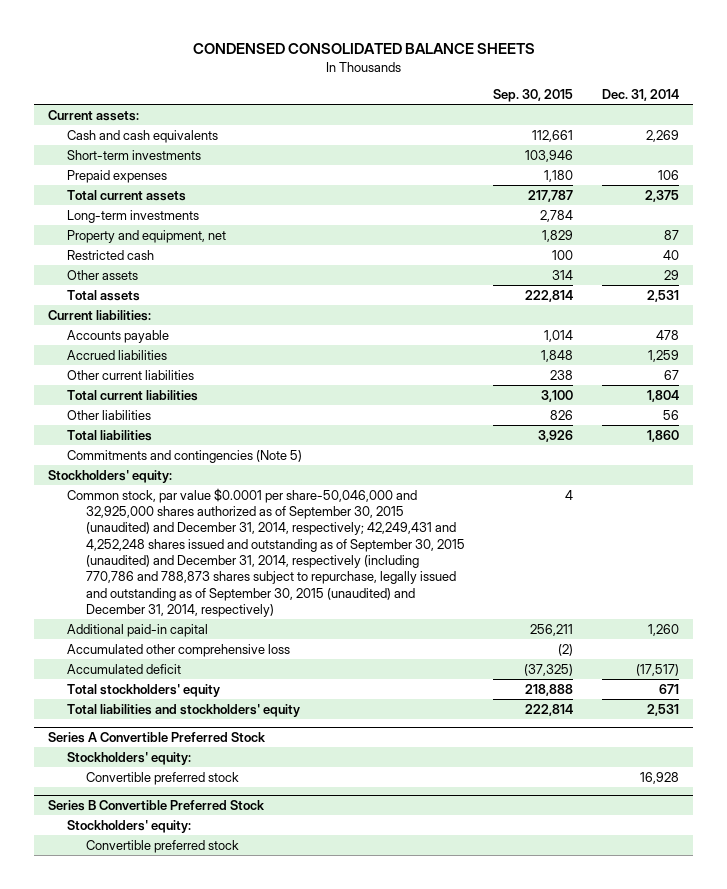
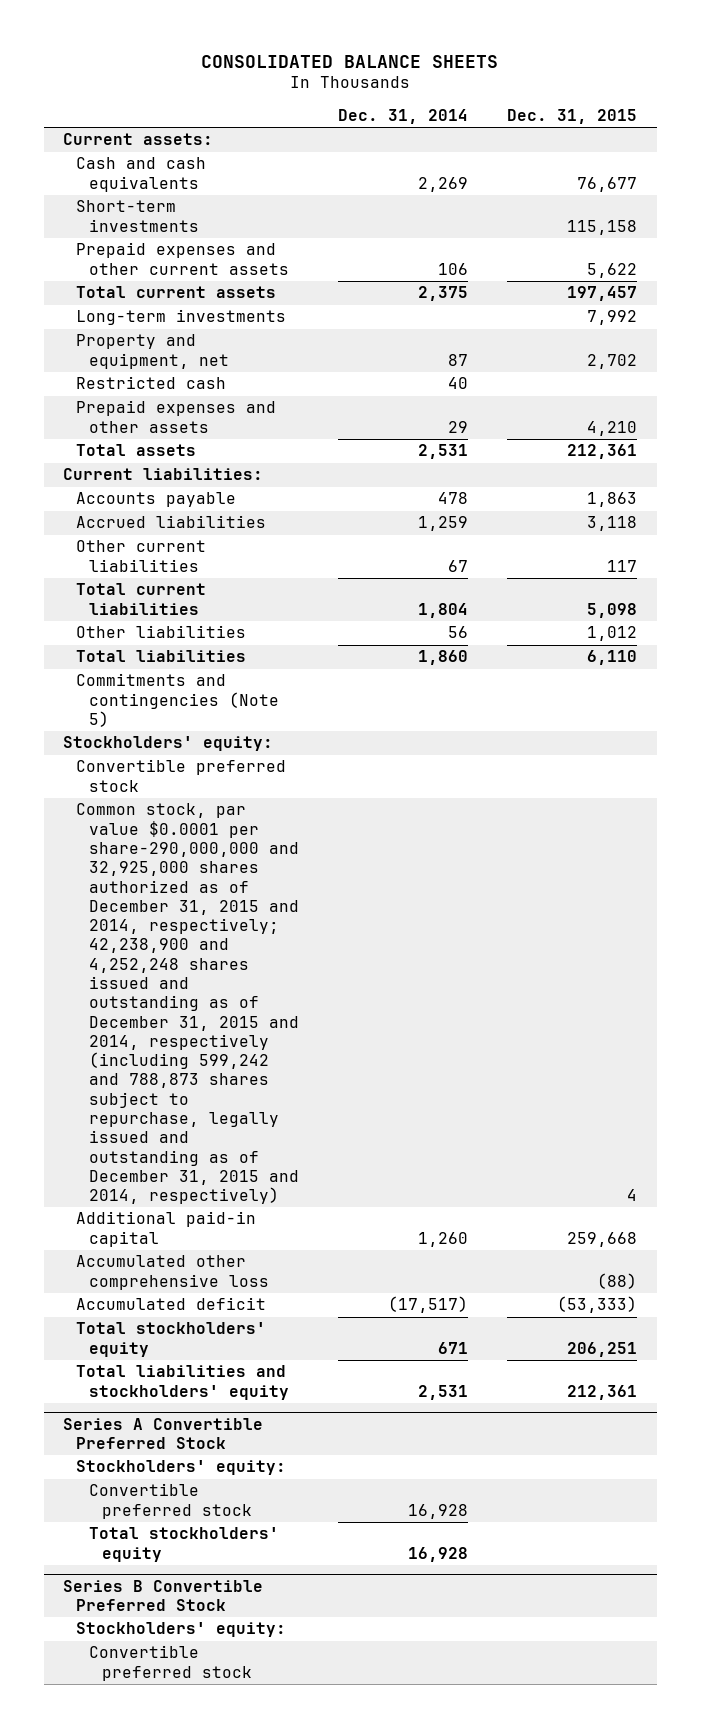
- CONDENSED CONSOLIDATED BALANCE SHEETS
+ CONSOLIDATED BALANCE SHEETS
- | Sep. 30, 2015 | Dec. 31, 2014
+ | Dec. 31, 2014 | Dec. 31, 2015
- Prepaid expenses | 1,180 | 106
+ Prepaid expenses and other current assets | 106 | 5,622
- Other assets | 314 | 29
+ Prepaid expenses and other assets | 29 | 4,210
- Common stock, par value $0.0001 per share-50,046,000 and 32,925,000 shares authorized as of September 30, 2015 (unaudited) and December 31, 2014, respectively; 42,249,431 and 4,252,248 shares issued and outstanding as of September 30, 2015 (unaudited) and December 31, 2014, respectively (including 770,786 and 788,873 shares subject to repurchase, legally issued and outstanding as of September 30, 2015 (unaudited) and December 31, 2014, respectively) | 4 |
+ Convertible preferred stock
+ Common stock, par value $0.0001 per share-290,000,000 and 32,925,000 shares authorized as of December 31, 2015 and 2014, respectively; 42,238,900 and 4,252,248 shares issued and outstanding as of December 31, 2015 and 2014, respectively (including 599,242 and 788,873 shares subject to repurchase, legally issued and outstanding as of December 31, 2015 and 2014, respectively) | | 4
@ Series A Convertible Preferred Stock
+ Total stockholders' equity | 16,928 |

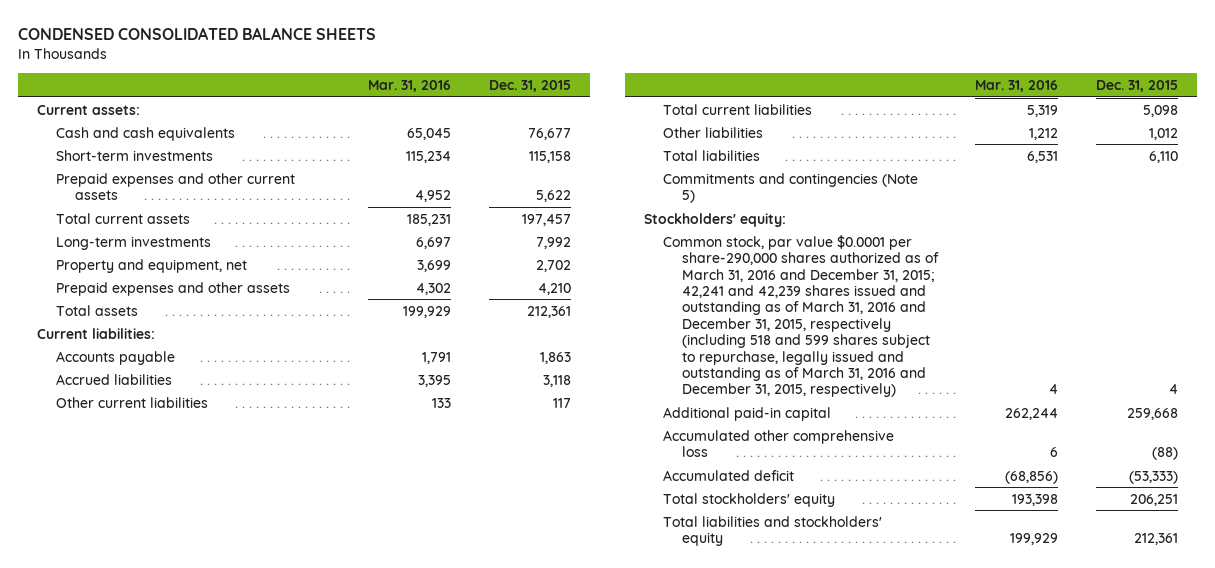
- CONSOLIDATED BALANCE SHEETS
+ CONDENSED CONSOLIDATED BALANCE SHEETS
- | Dec. 31, 2014 | Dec. 31, 2015
+ | Mar. 31, 2016 | Dec. 31, 2015
- Restricted cash | 40 |
- Convertible preferred stock
- Common stock, par value $0.0001 per share-290,000,000 and 32,925,000 shares authorized as of December 31, 2015 and 2014, respectively; 42,238,900 and 4,252,248 shares issued and outstanding as of December 31, 2015 and 2014, respectively (including 599,242 and 788,873 shares subject to repurchase, legally issued and outstanding as of December 31, 2015 and 2014, respectively) | | 4
+ Common stock, par value $0.0001 per share-290,000 shares authorized as of March 31, 2016 and December 31, 2015; 42,241 and 42,239 shares issued and outstanding as of March 31, 2016 and December 31, 2015, respectively (including 518 and 599 shares subject to repurchase, legally issued and outstanding as of March 31, 2016 and December 31, 2015, respectively) | 4 | 4
- Series A Convertible Preferred Stock
- Stockholders' equity:
- Convertible preferred stock | 16,928 |
- Total stockholders' equity | 16,928 |
- Series B Convertible Preferred Stock
- Stockholders' equity:
- Convertible preferred stock

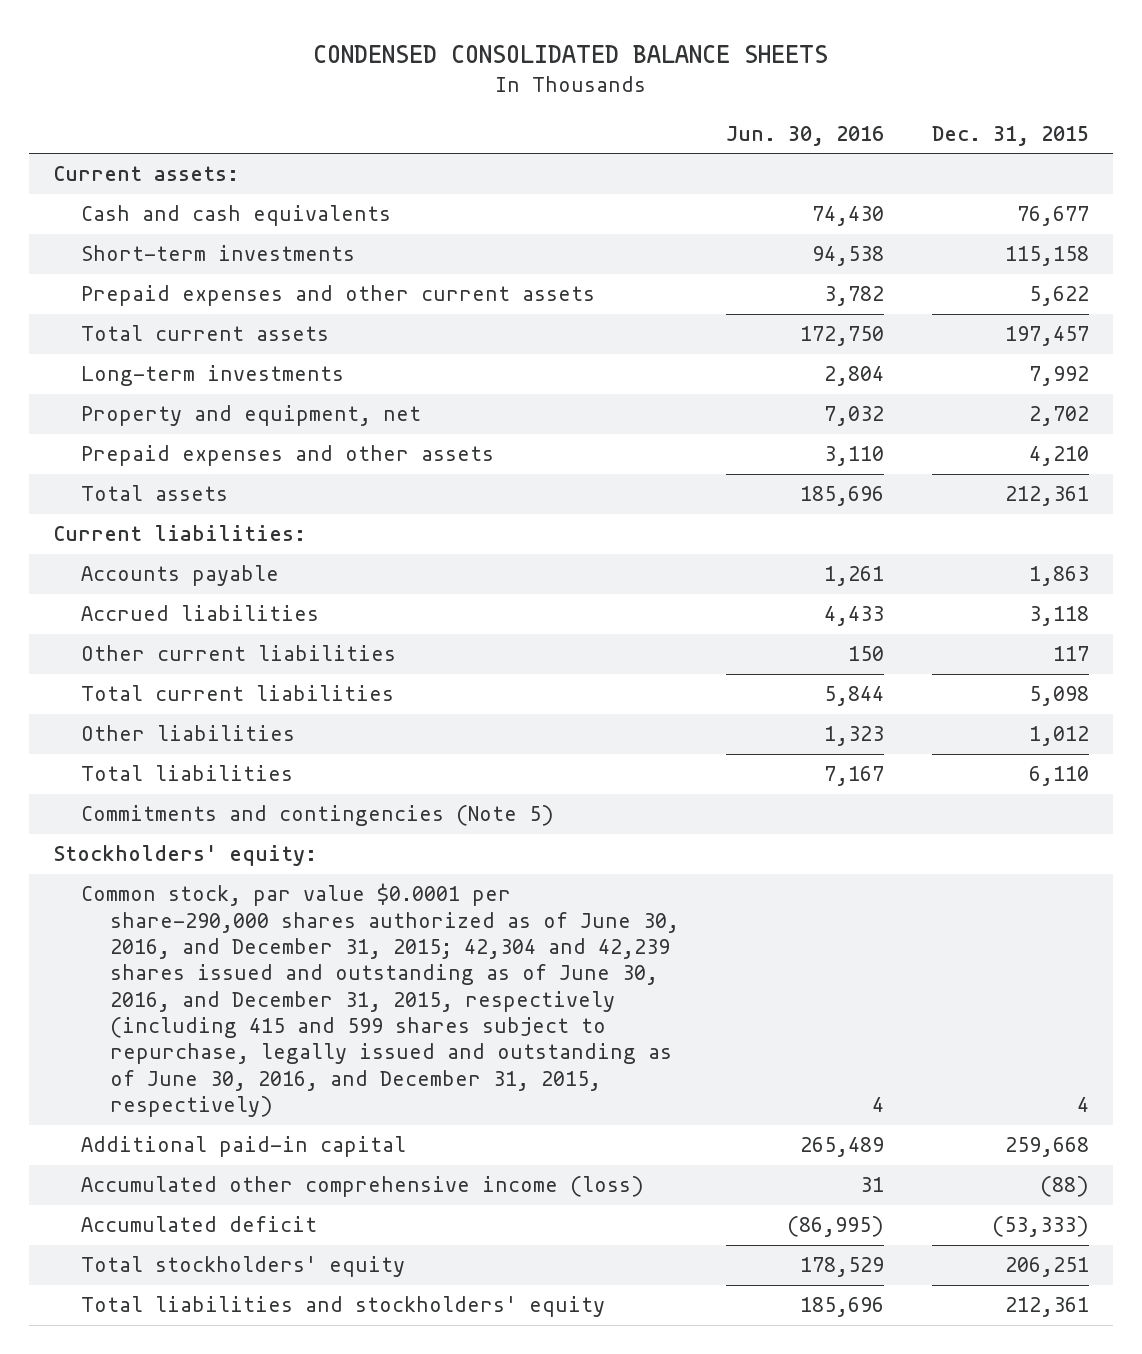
- | Mar. 31, 2016 | Dec. 31, 2015
+ | Jun. 30, 2016 | Dec. 31, 2015
- Common stock, par value $0.0001 per share-290,000 shares authorized as of March 31, 2016 and December 31, 2015; 42,241 and 42,239 shares issued and outstanding as of March 31, 2016 and December 31, 2015, respectively (including 518 and 599 shares subject to repurchase, legally issued and outstanding as of March 31, 2016 and December 31, 2015, respectively) | 4 | 4
+ Common stock, par value $0.0001 per share-290,000 shares authorized as of June 30, 2016, and December 31, 2015; 42,304 and 42,239 shares issued and outstanding as of June 30, 2016, and December 31, 2015, respectively (including 415 and 599 shares subject to repurchase, legally issued and outstanding as of June 30, 2016, and December 31, 2015, respectively) | 4 | 4
- Accumulated other comprehensive loss | 6 | (88)
+ Accumulated other comprehensive income (loss) | 31 | (88)

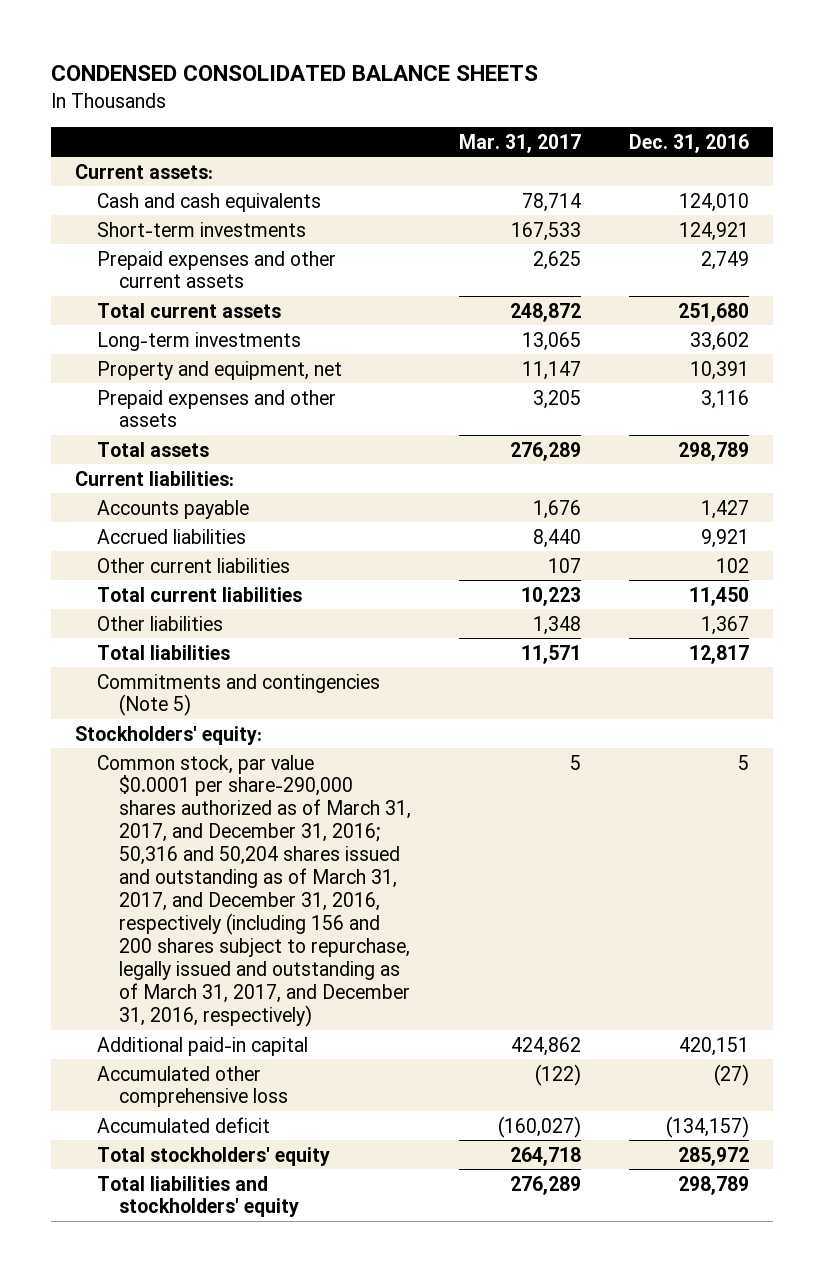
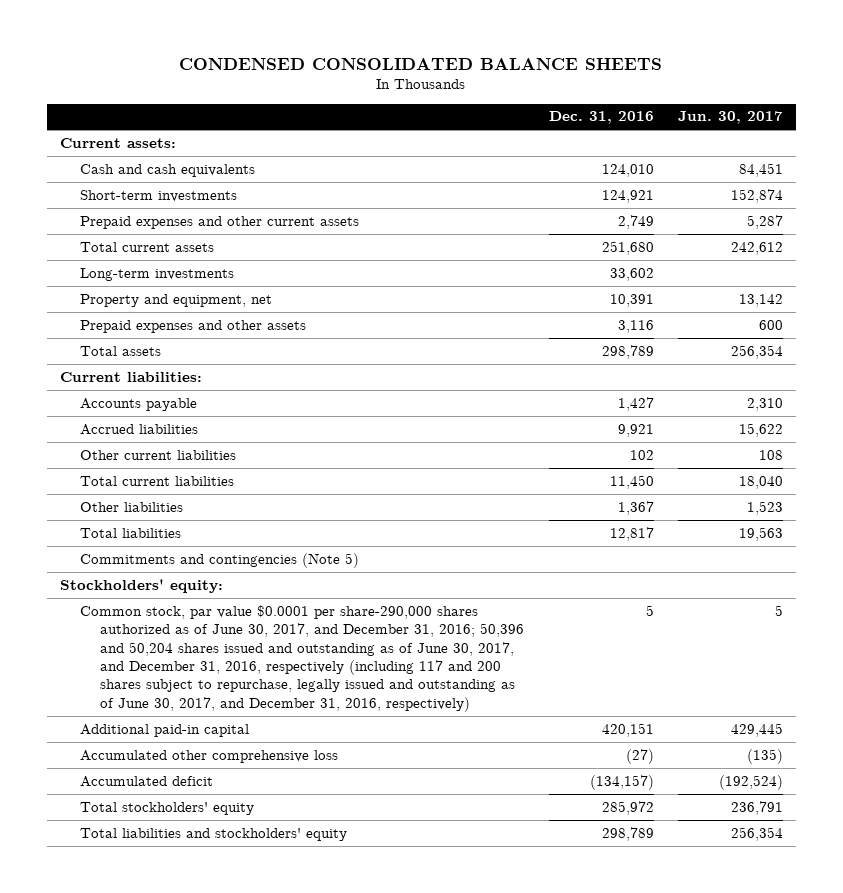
- | Mar. 31, 2017 | Dec. 31, 2016
+ | Dec. 31, 2016 | Jun. 30, 2017
- Common stock, par value $0.0001 per share-290,000 shares authorized as of March 31, 2017, and December 31, 2016; 50,316 and 50,204 shares issued and outstanding as of March 31, 2017, and December 31, 2016, respectively (including 156 and 200 shares subject to repurchase, legally issued and outstanding as of March 31, 2017, and December 31, 2016, respectively) | 5 | 5
+ Common stock, par value $0.0001 per share-290,000 shares authorized as of June 30, 2017, and December 31, 2016; 50,396 and 50,204 shares issued and outstanding as of June 30, 2017, and December 31, 2016, respectively (including 117 and 200 shares subject to repurchase, legally issued and outstanding as of June 30, 2017, and December 31, 2016, respectively) | 5 | 5

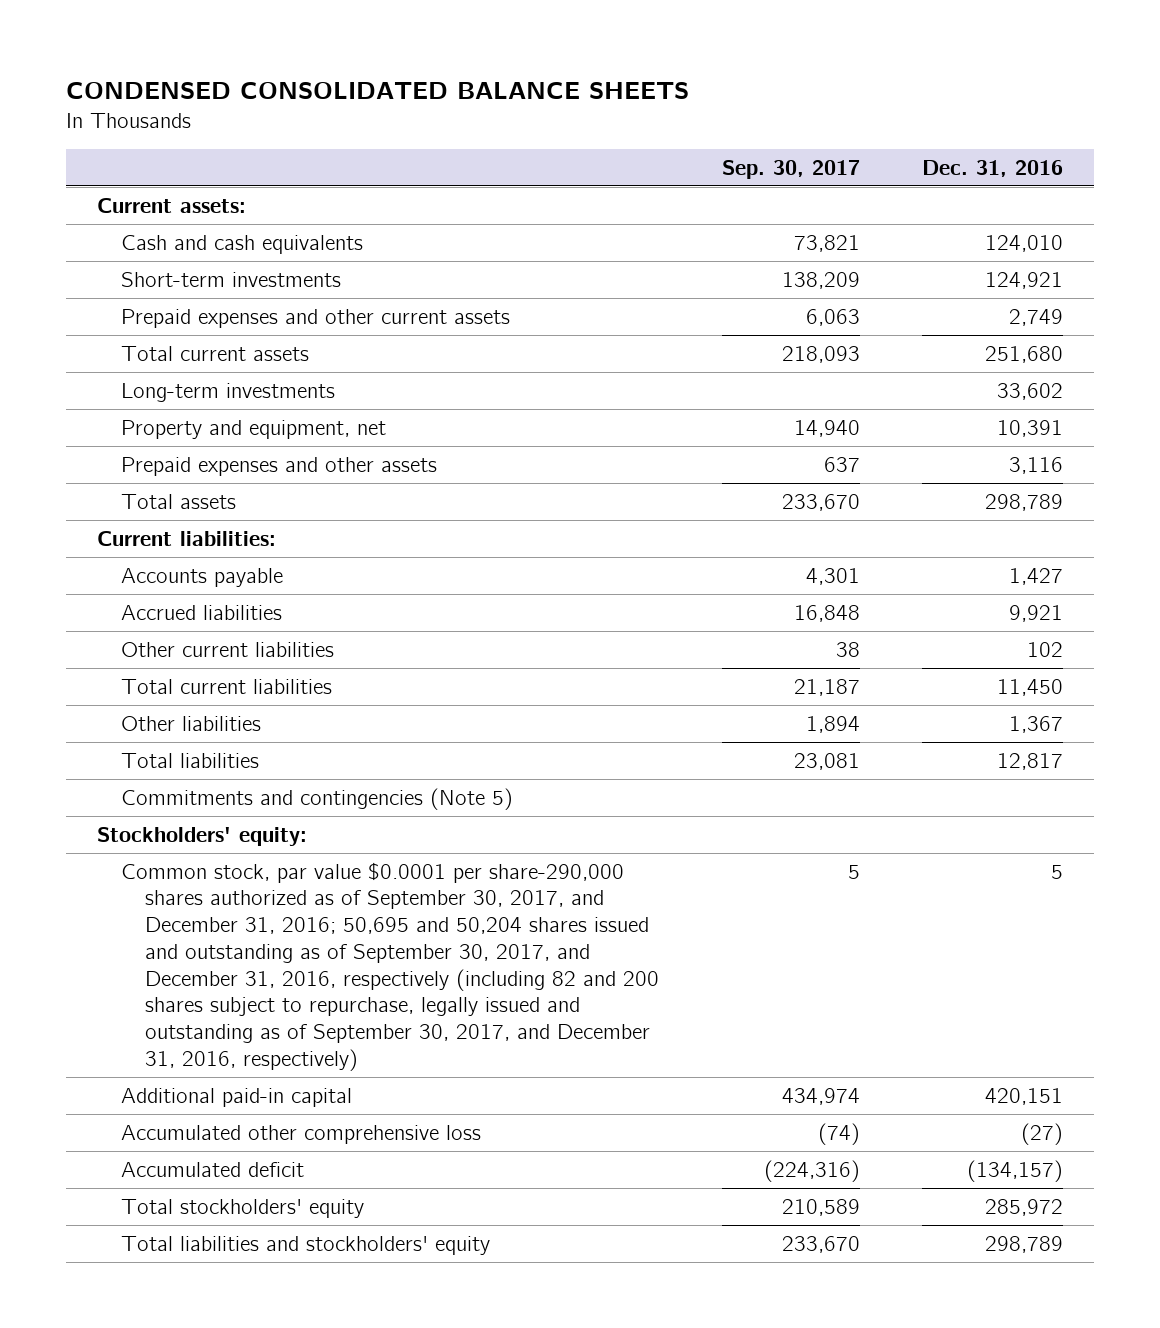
- | Dec. 31, 2016 | Jun. 30, 2017
+ | Sep. 30, 2017 | Dec. 31, 2016
- Common stock, par value $0.0001 per share-290,000 shares authorized as of June 30, 2017, and December 31, 2016; 50,396 and 50,204 shares issued and outstanding as of June 30, 2017, and December 31, 2016, respectively (including 117 and 200 shares subject to repurchase, legally issued and outstanding as of June 30, 2017, and December 31, 2016, respectively) | 5 | 5
+ Common stock, par value $0.0001 per share-290,000 shares authorized as of September 30, 2017, and December 31, 2016; 50,695 and 50,204 shares issued and outstanding as of September 30, 2017, and December 31, 2016, respectively (including 82 and 200 shares subject to repurchase, legally issued and outstanding as of September 30, 2017, and December 31, 2016, respectively) | 5 | 5

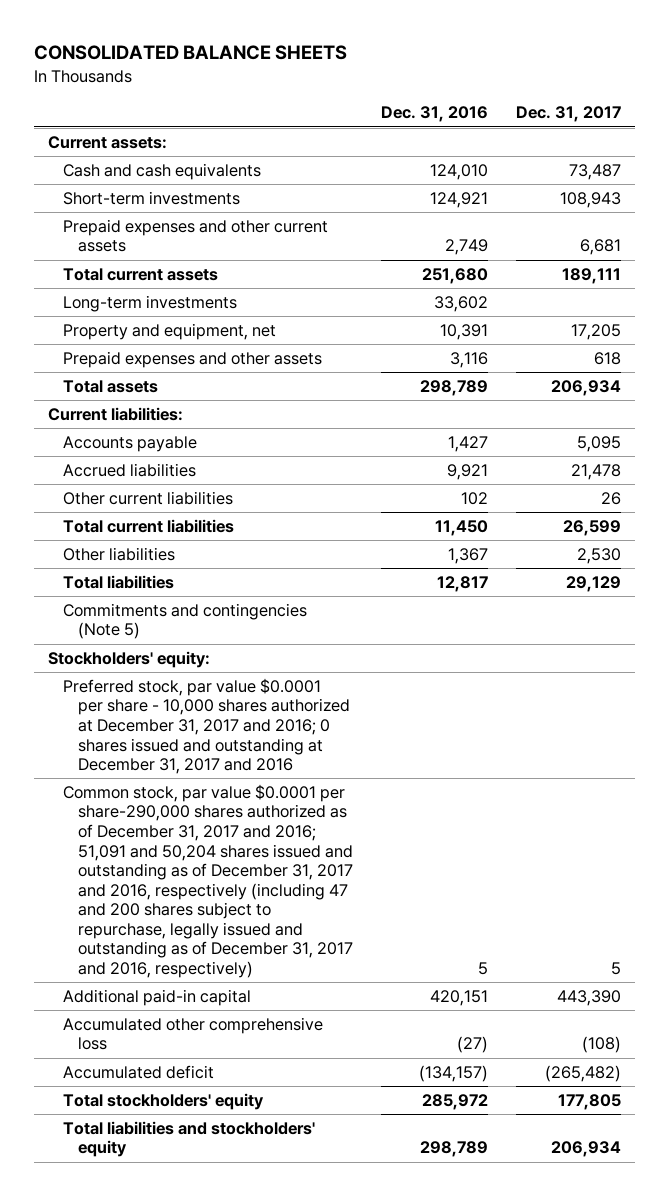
- CONDENSED CONSOLIDATED BALANCE SHEETS
+ CONSOLIDATED BALANCE SHEETS
- | Sep. 30, 2017 | Dec. 31, 2016
+ | Dec. 31, 2016 | Dec. 31, 2017
- Common stock, par value $0.0001 per share-290,000 shares authorized as of September 30, 2017, and December 31, 2016; 50,695 and 50,204 shares issued and outstanding as of September 30, 2017, and December 31, 2016, respectively (including 82 and 200 shares subject to repurchase, legally issued and outstanding as of September 30, 2017, and December 31, 2016, respectively) | 5 | 5
+ Preferred stock, par value $0.0001 per share - 10,000 shares authorized at December 31, 2017 and 2016; 0 shares issued and outstanding at December 31, 2017 and 2016
+ Common stock, par value $0.0001 per share-290,000 shares authorized as of December 31, 2017 and 2016; 51,091 and 50,204 shares issued and outstanding as of December 31, 2017 and 2016, respectively (including 47 and 200 shares subject to repurchase, legally issued and outstanding as of December 31, 2017 and 2016, respectively) | 5 | 5

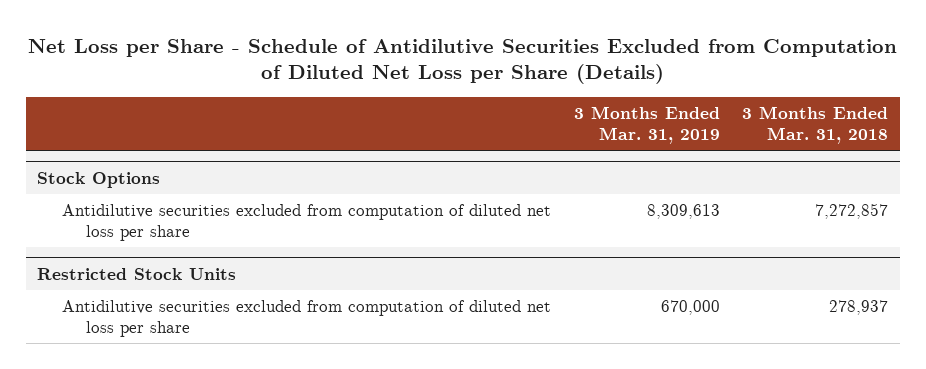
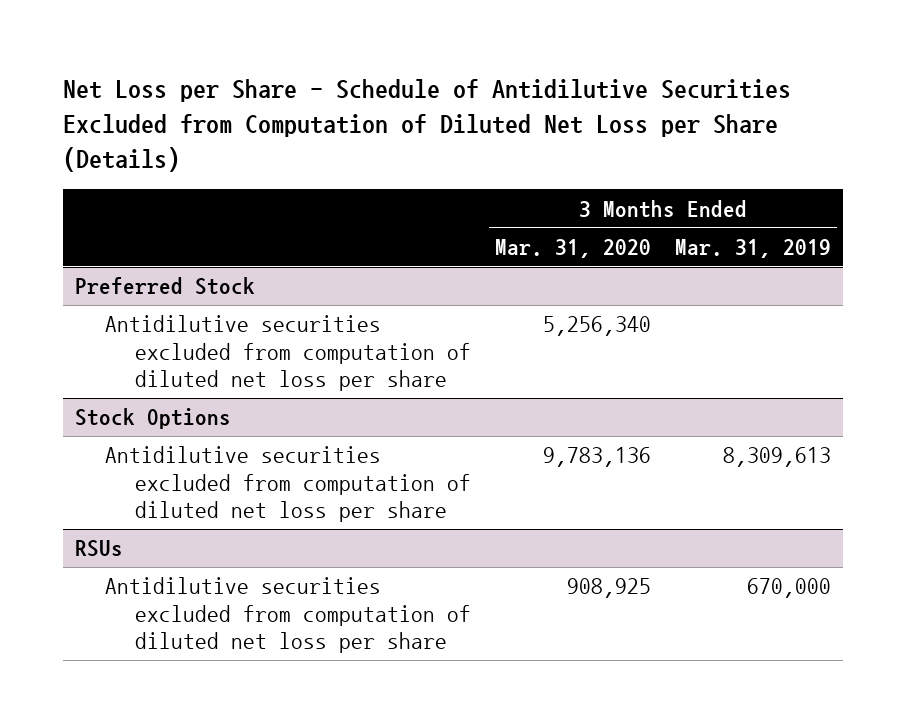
- | 3 Months Ended Mar. 31, 2019 | 3 Months Ended Mar. 31, 2018
+ | 3 Months Ended Mar. 31, 2020 | 3 Months Ended Mar. 31, 2019
+ Preferred Stock
+ Antidilutive securities excluded from computation of diluted net loss per share | 5,256,340 |
- Restricted Stock Units
+ RSUs

